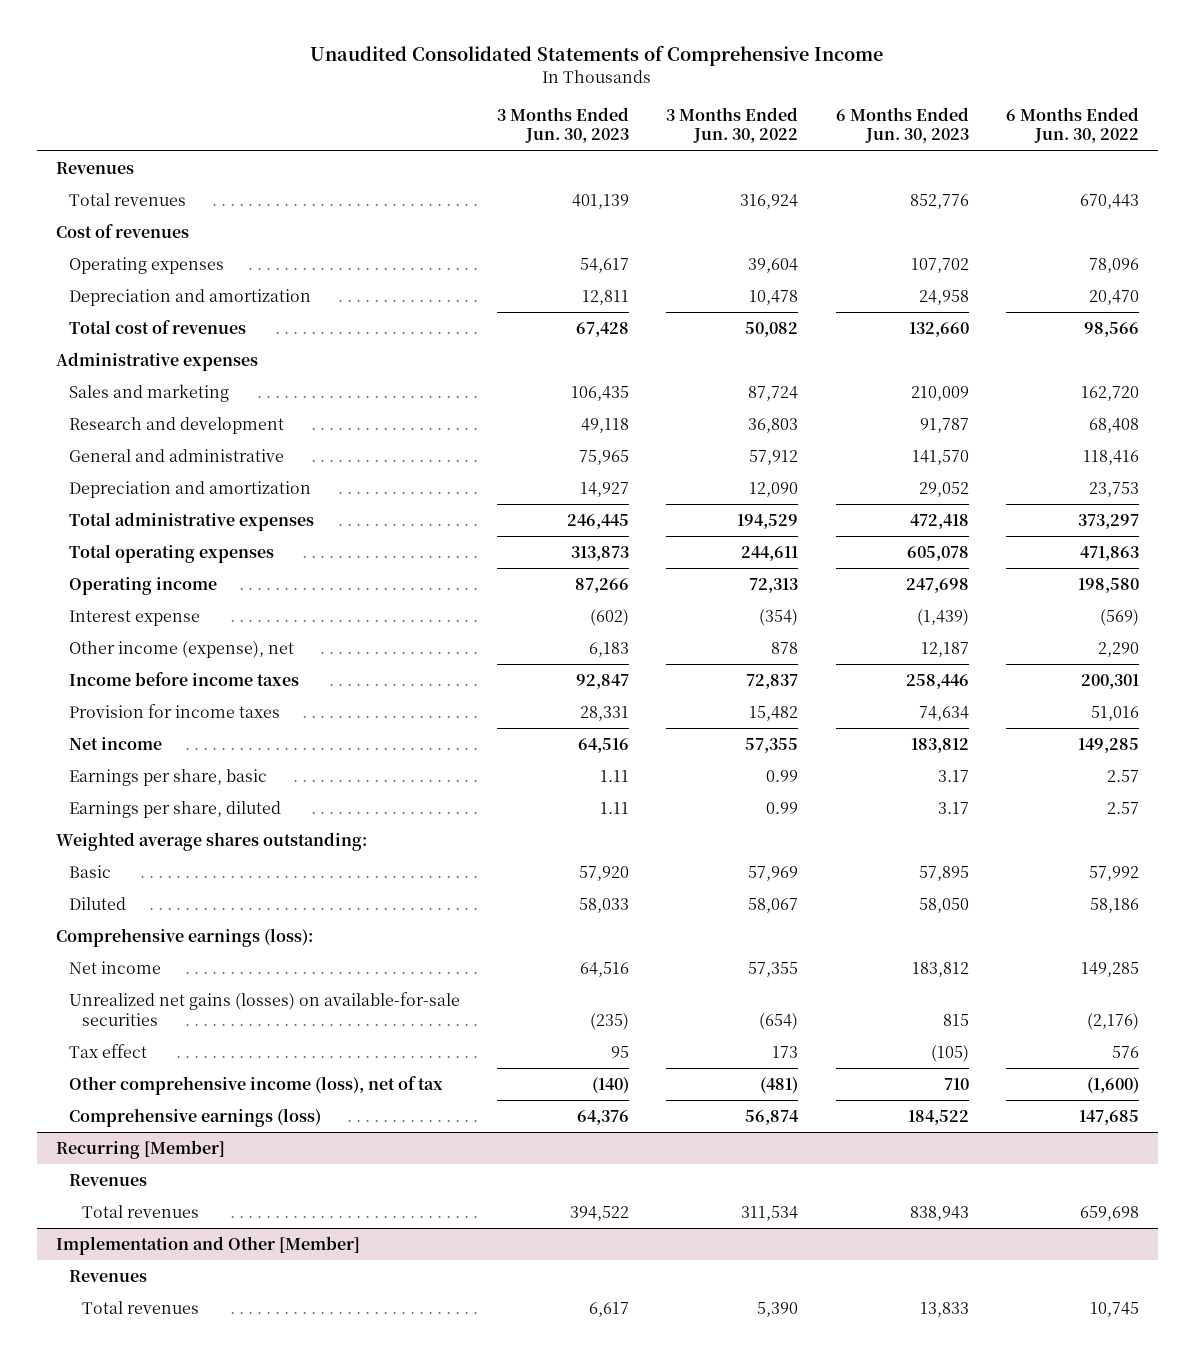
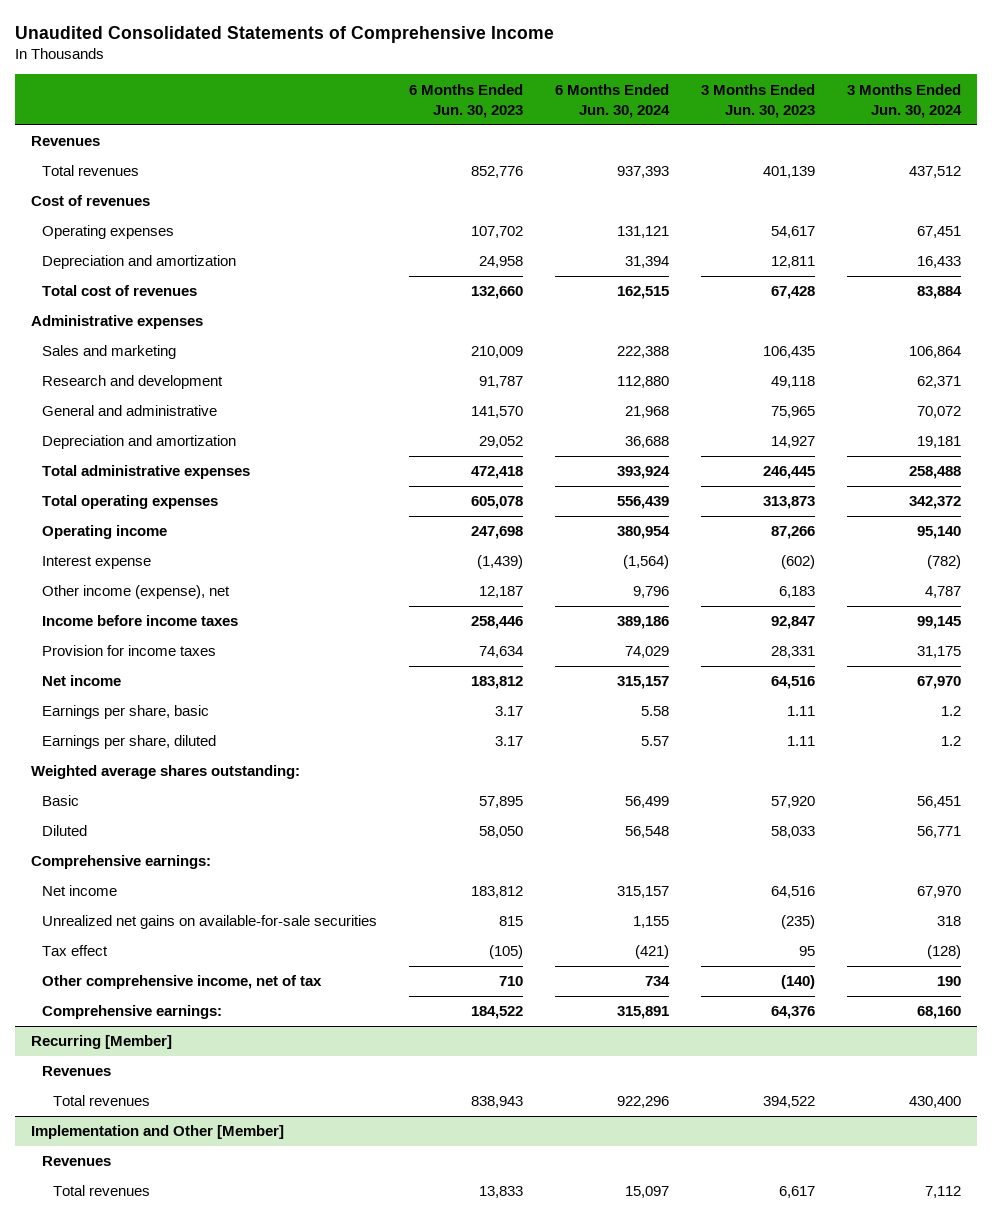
- | 3 Months Ended Jun. 30, 2023 | 3 Months Ended Jun. 30, 2022 | 6 Months Ended Jun. 30, 2023 | 6 Months Ended Jun. 30, 2022
+ | 6 Months Ended Jun. 30, 2023 | 6 Months Ended Jun. 30, 2024 | 3 Months Ended Jun. 30, 2023 | 3 Months Ended Jun. 30, 2024
- Comprehensive earnings (loss):
+ Comprehensive earnings:
- Unrealized net gains (losses) on available-for-sale securities | (235) | (654) | 815 | (2,176)
+ Unrealized net gains on available-for-sale securities | 815 | 1,155 | (235) | 318
- Other comprehensive income (loss), net of tax | (140) | (481) | 710 | (1,600)
- Comprehensive earnings (loss) | 64,376 | 56,874 | 184,522 | 147,685
+ Other comprehensive income, net of tax | 710 | 734 | (140) | 190
+ Comprehensive earnings: | 184,522 | 315,891 | 64,376 | 68,160

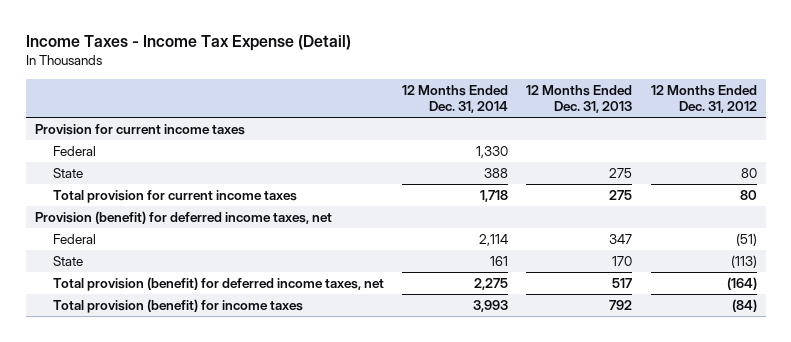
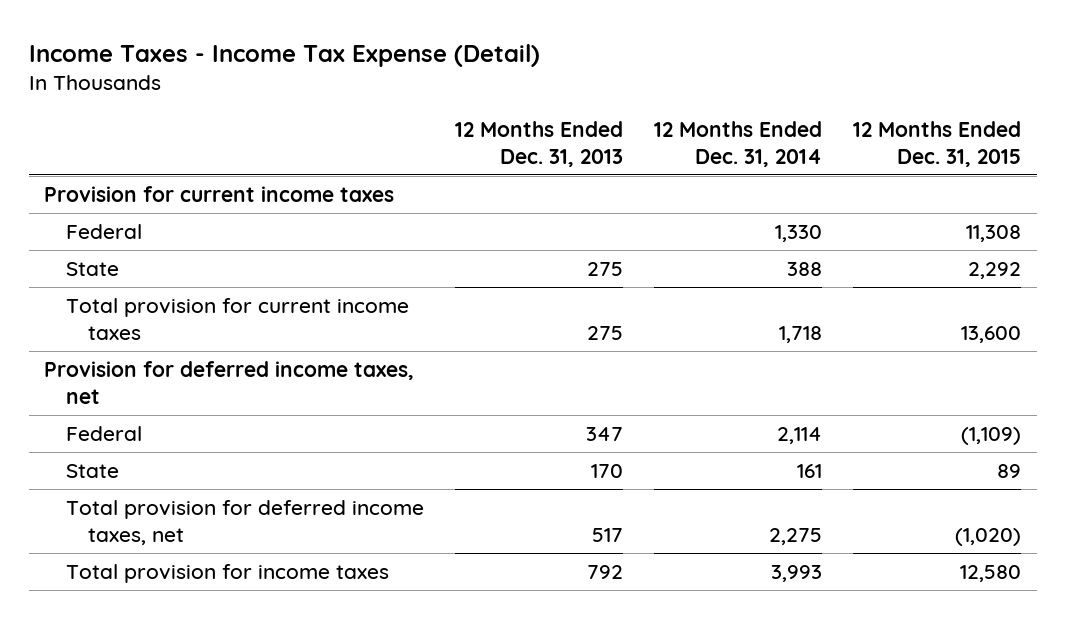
- | 12 Months Ended Dec. 31, 2014 | 12 Months Ended Dec. 31, 2013 | 12 Months Ended Dec. 31, 2012
+ | 12 Months Ended Dec. 31, 2013 | 12 Months Ended Dec. 31, 2014 | 12 Months Ended Dec. 31, 2015
- Provision (benefit) for deferred income taxes, net
+ Provision for deferred income taxes, net
- Total provision (benefit) for deferred income taxes, net | 2,275 | 517 | (164)
- Total provision (benefit) for income taxes | 3,993 | 792 | (84)
+ Total provision for deferred income taxes, net | 517 | 2,275 | (1,020)
+ Total provision for income taxes | 792 | 3,993 | 12,580

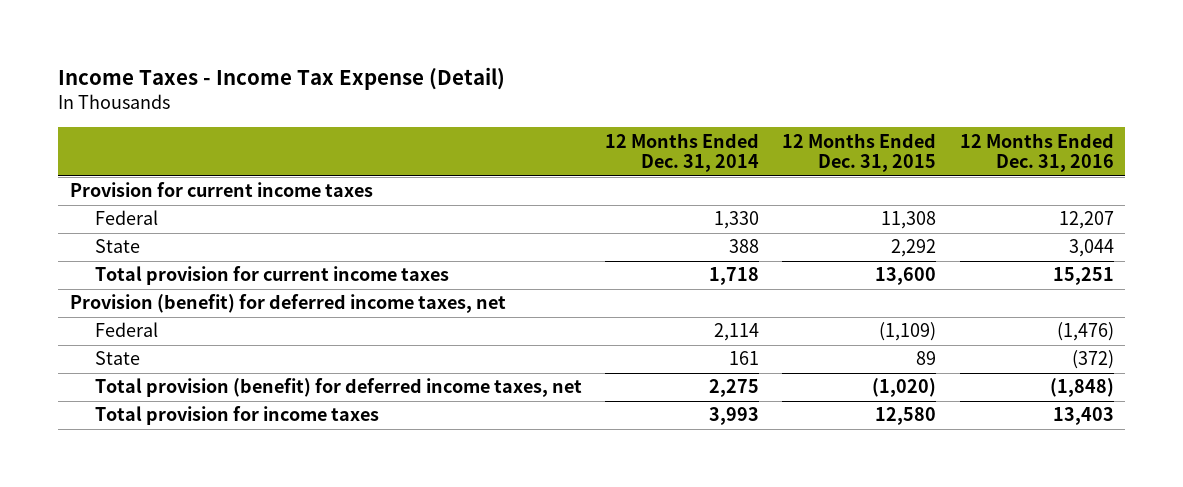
- | 12 Months Ended Dec. 31, 2013 | 12 Months Ended Dec. 31, 2014 | 12 Months Ended Dec. 31, 2015
+ | 12 Months Ended Dec. 31, 2014 | 12 Months Ended Dec. 31, 2015 | 12 Months Ended Dec. 31, 2016
- Provision for deferred income taxes, net
+ Provision (benefit) for deferred income taxes, net
- Total provision for deferred income taxes, net | 517 | 2,275 | (1,020)
+ Total provision (benefit) for deferred income taxes, net | 2,275 | (1,020) | (1,848)

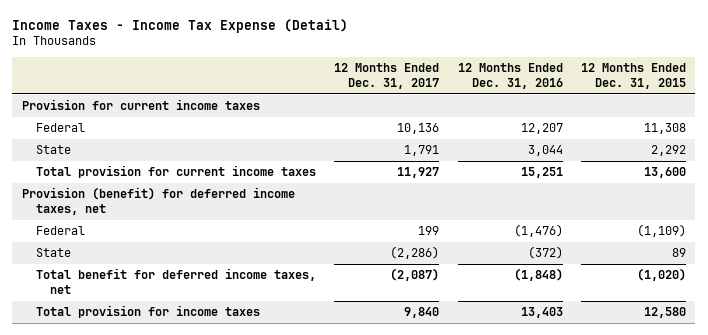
- | 12 Months Ended Dec. 31, 2014 | 12 Months Ended Dec. 31, 2015 | 12 Months Ended Dec. 31, 2016
+ | 12 Months Ended Dec. 31, 2017 | 12 Months Ended Dec. 31, 2016 | 12 Months Ended Dec. 31, 2015
- Total provision (benefit) for deferred income taxes, net | 2,275 | (1,020) | (1,848)
+ Total benefit for deferred income taxes, net | (2,087) | (1,848) | (1,020)

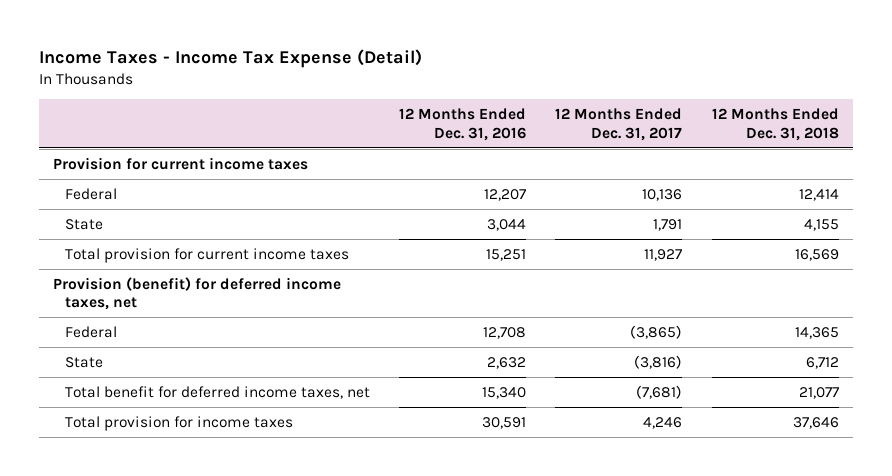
- | 12 Months Ended Dec. 31, 2017 | 12 Months Ended Dec. 31, 2016 | 12 Months Ended Dec. 31, 2015
+ | 12 Months Ended Dec. 31, 2016 | 12 Months Ended Dec. 31, 2017 | 12 Months Ended Dec. 31, 2018
- Federal | 199 | (1,476) | (1,109)
- State | (2,286) | (372) | 89
- Total benefit for deferred income taxes, net | (2,087) | (1,848) | (1,020)
- Total provision for income taxes | 9,840 | 13,403 | 12,580
+ Federal | 12,708 | (3,865) | 14,365
+ State | 2,632 | (3,816) | 6,712
+ Total benefit for deferred income taxes, net | 15,340 | (7,681) | 21,077
+ Total provision for income taxes | 30,591 | 4,246 | 37,646

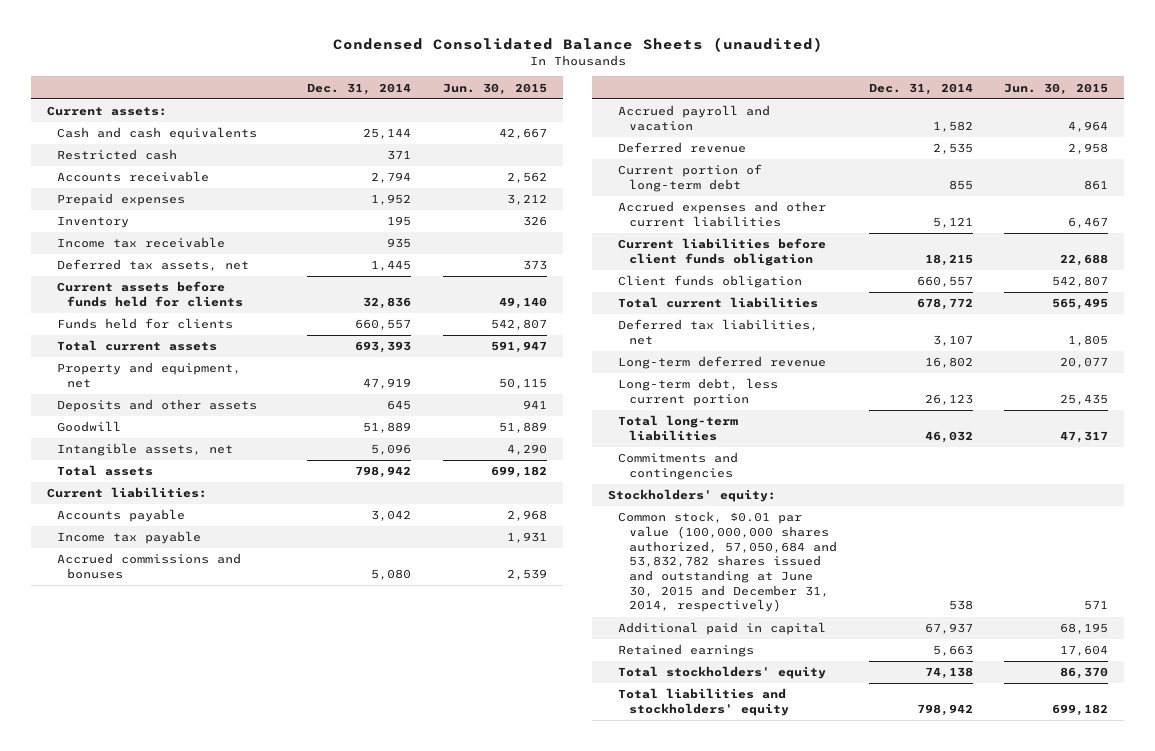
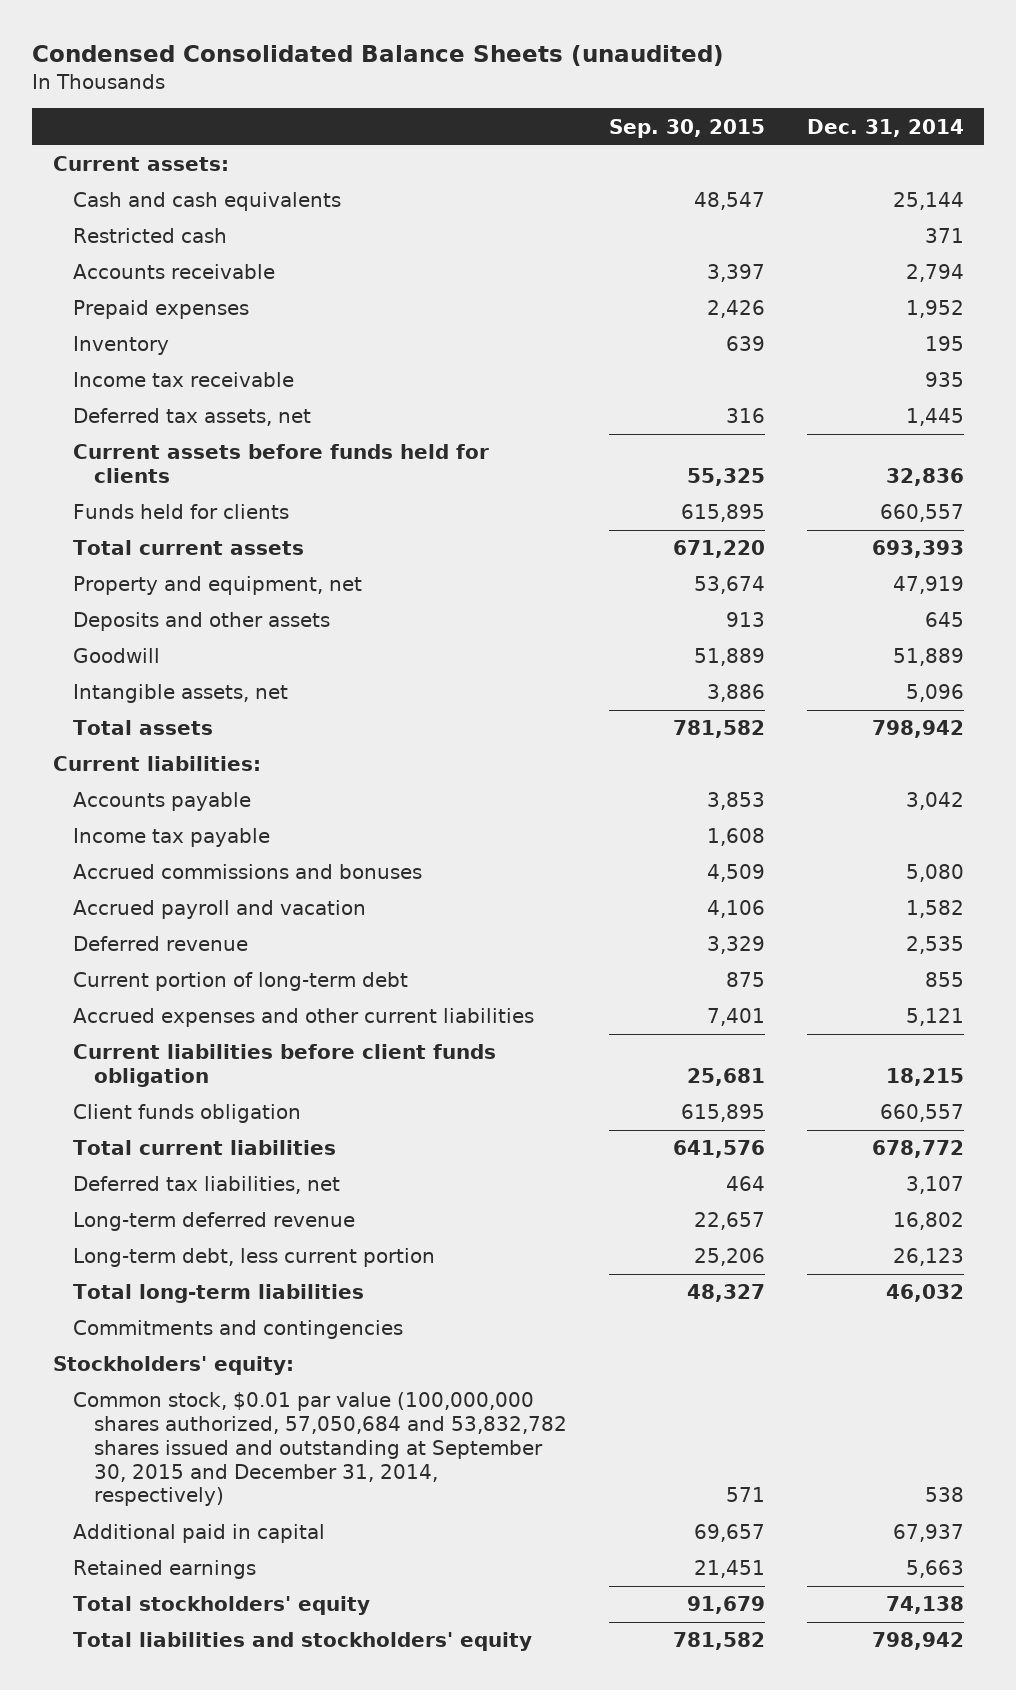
- | Dec. 31, 2014 | Jun. 30, 2015
+ | Sep. 30, 2015 | Dec. 31, 2014
- Common stock, $0.01 par value (100,000,000 shares authorized, 57,050,684 and 53,832,782 shares issued and outstanding at June 30, 2015 and December 31, 2014, respectively) | 538 | 571
+ Common stock, $0.01 par value (100,000,000 shares authorized, 57,050,684 and 53,832,782 shares issued and outstanding at September 30, 2015 and December 31, 2014, respectively) | 571 | 538

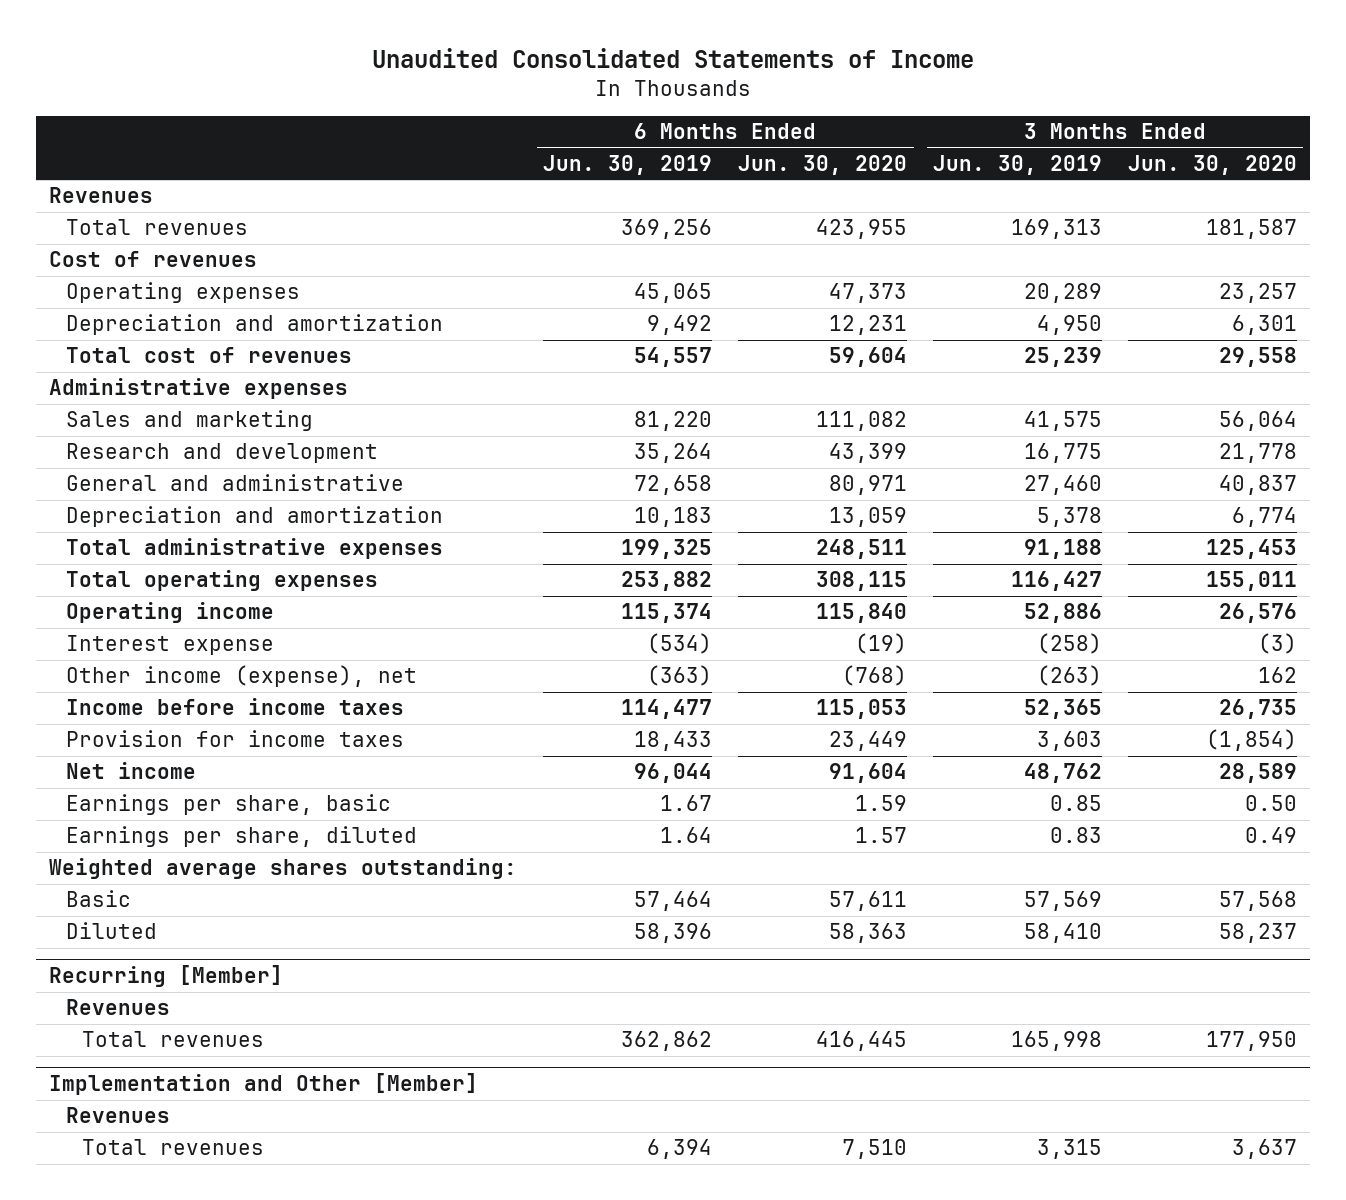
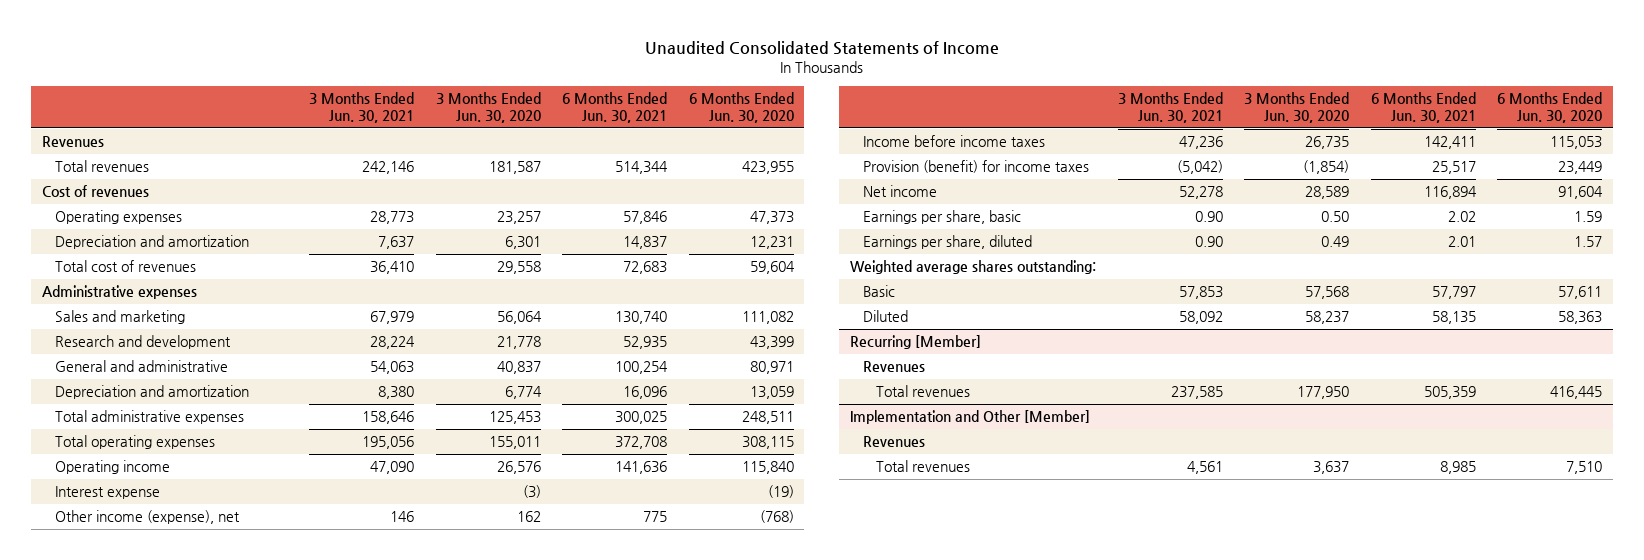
- | 6 Months Ended Jun. 30, 2019 | 6 Months Ended Jun. 30, 2020 | 3 Months Ended Jun. 30, 2019 | 3 Months Ended Jun. 30, 2020
+ | 3 Months Ended Jun. 30, 2021 | 3 Months Ended Jun. 30, 2020 | 6 Months Ended Jun. 30, 2021 | 6 Months Ended Jun. 30, 2020
- Provision for income taxes | 18,433 | 23,449 | 3,603 | (1,854)
+ Provision (benefit) for income taxes | (5,042) | (1,854) | 25,517 | 23,449

